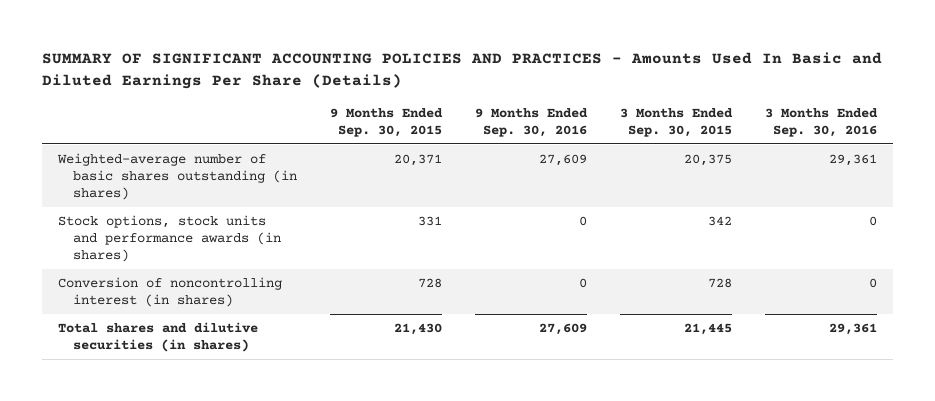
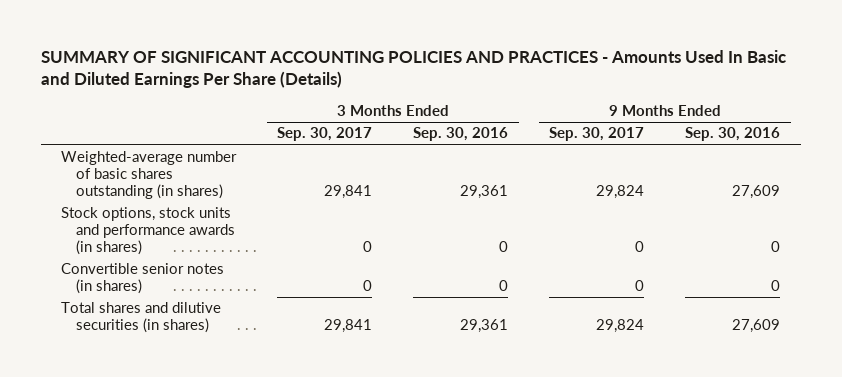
- | 9 Months Ended Sep. 30, 2015 | 9 Months Ended Sep. 30, 2016 | 3 Months Ended Sep. 30, 2015 | 3 Months Ended Sep. 30, 2016
+ | 3 Months Ended Sep. 30, 2017 | 3 Months Ended Sep. 30, 2016 | 9 Months Ended Sep. 30, 2017 | 9 Months Ended Sep. 30, 2016
- Conversion of noncontrolling interest (in shares) | 728 | 0 | 728 | 0
+ Convertible senior notes (in shares) | 0 | 0 | 0 | 0

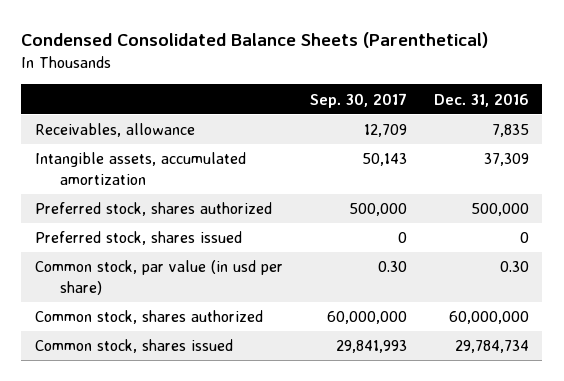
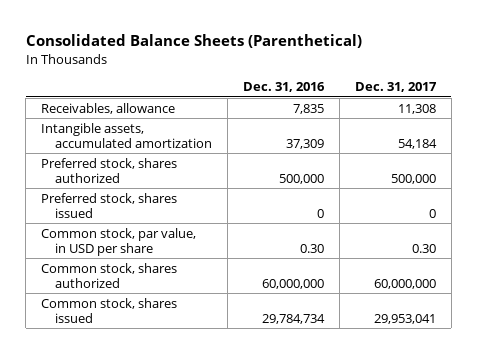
- Condensed Consolidated Balance Sheets (Parenthetical)
+ Consolidated Balance Sheets (Parenthetical)
- | Sep. 30, 2017 | Dec. 31, 2016
+ | Dec. 31, 2016 | Dec. 31, 2017
- Common stock, par value (in usd per share) | 0.30 | 0.30
+ Common stock, par value, in USD per share | 0.30 | 0.30

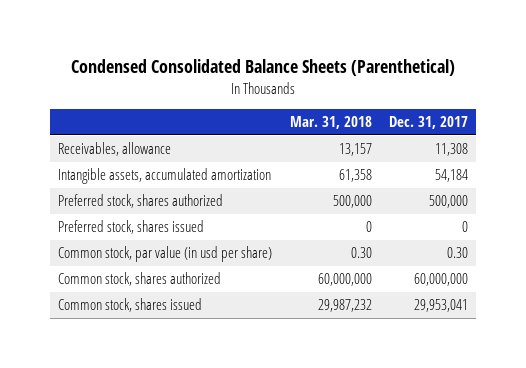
- Consolidated Balance Sheets (Parenthetical)
+ Condensed Consolidated Balance Sheets (Parenthetical)
- | Dec. 31, 2016 | Dec. 31, 2017
+ | Mar. 31, 2018 | Dec. 31, 2017
- Common stock, par value, in USD per share | 0.30 | 0.30
+ Common stock, par value (in usd per share) | 0.30 | 0.30

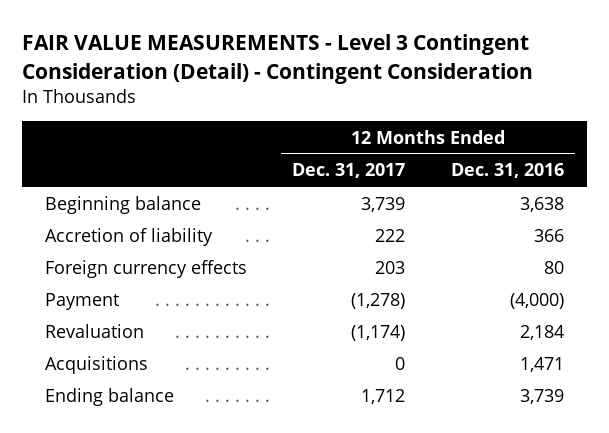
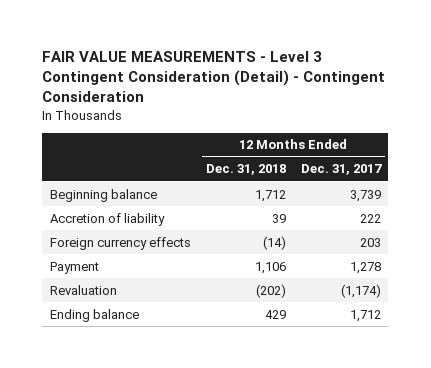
- | 12 Months Ended Dec. 31, 2017 | 12 Months Ended Dec. 31, 2016
+ | 12 Months Ended Dec. 31, 2018 | 12 Months Ended Dec. 31, 2017
- Payment | (1,278) | (4,000)
+ Payment | 1,106 | 1,278
- Acquisitions | 0 | 1,471

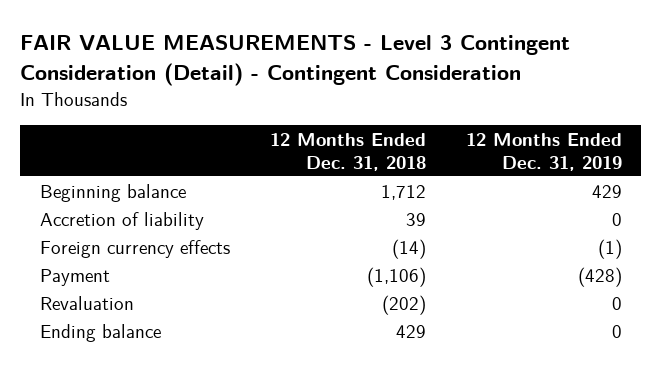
- | 12 Months Ended Dec. 31, 2018 | 12 Months Ended Dec. 31, 2017
+ | 12 Months Ended Dec. 31, 2018 | 12 Months Ended Dec. 31, 2019
- Payment | 1,106 | 1,278
+ Payment | (1,106) | (428)

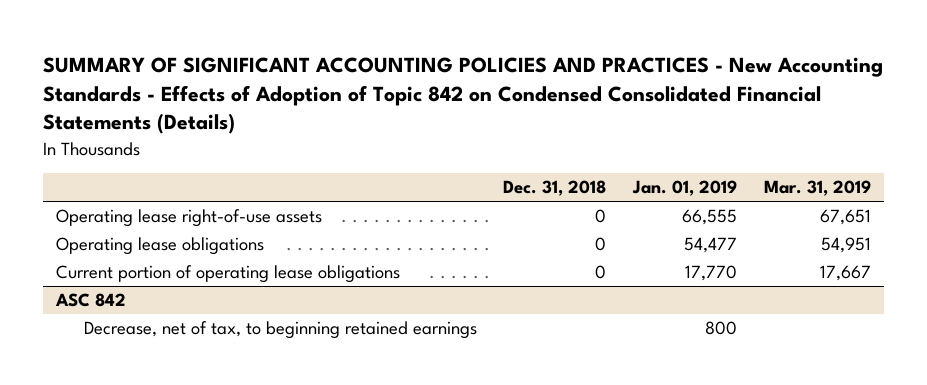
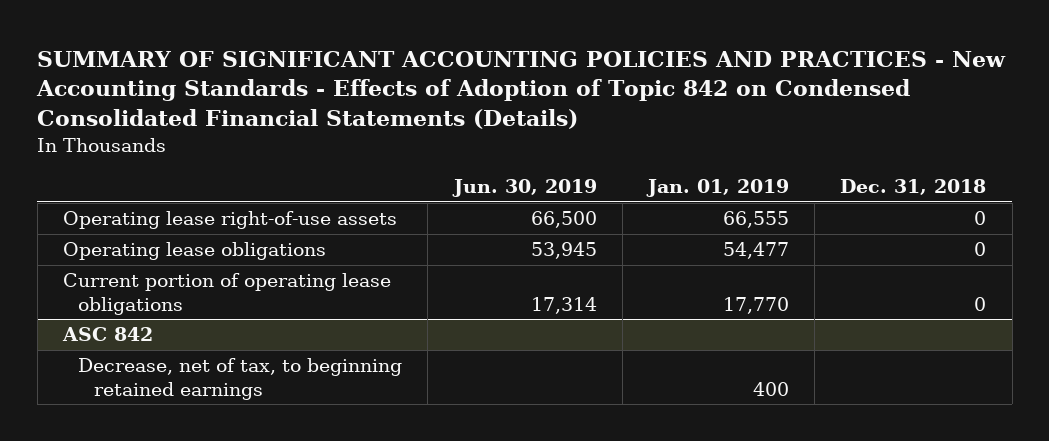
- | Dec. 31, 2018 | Jan. 01, 2019 | Mar. 31, 2019
+ | Jun. 30, 2019 | Jan. 01, 2019 | Dec. 31, 2018
@ ASC 842
- Decrease, net of tax, to beginning retained earnings | | 800 |
+ Decrease, net of tax, to beginning retained earnings | | 400 |

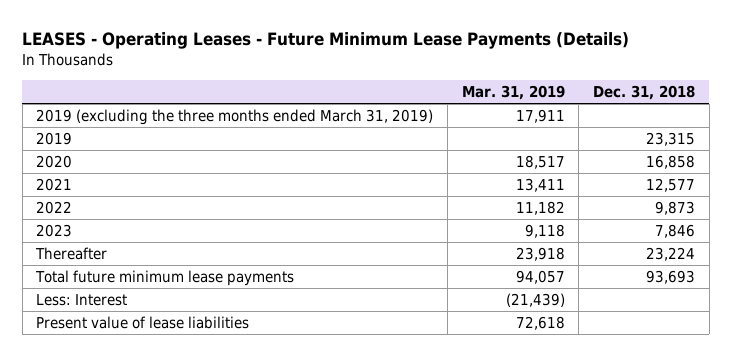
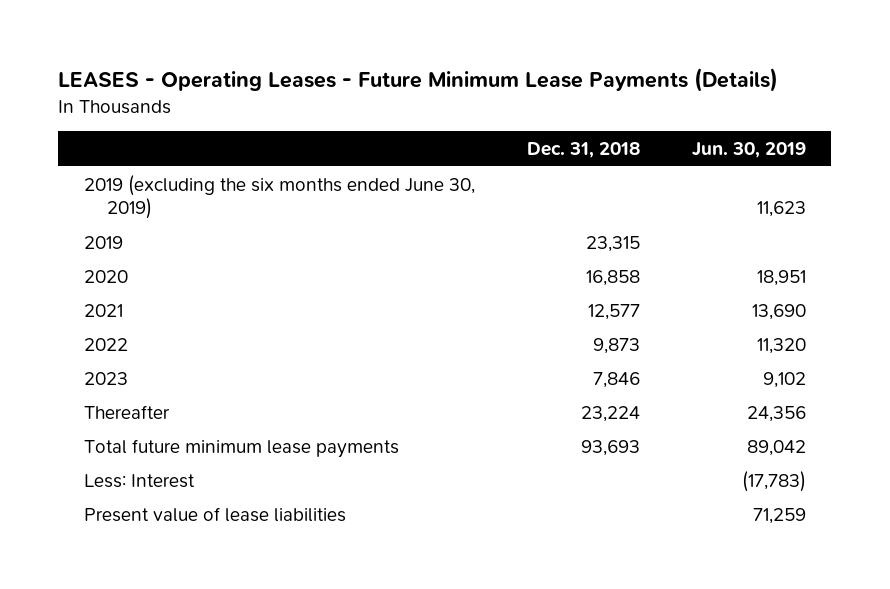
- | Mar. 31, 2019 | Dec. 31, 2018
+ | Dec. 31, 2018 | Jun. 30, 2019
- 2019 (excluding the three months ended March 31, 2019) | 17,911 |
+ 2019 (excluding the six months ended June 30, 2019) | | 11,623

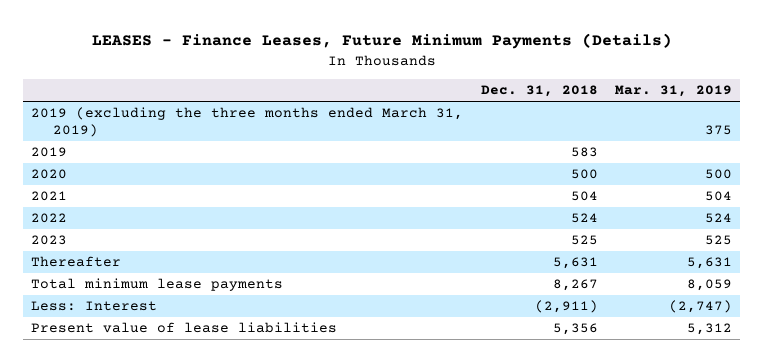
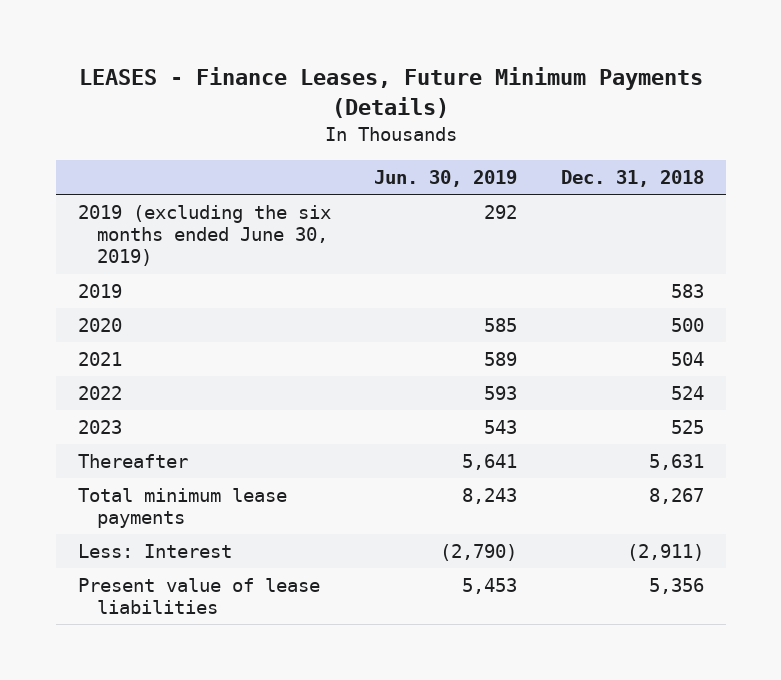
- | Dec. 31, 2018 | Mar. 31, 2019
+ | Jun. 30, 2019 | Dec. 31, 2018
- 2019 (excluding the three months ended March 31, 2019) | | 375
+ 2019 (excluding the six months ended June 30, 2019) | 292 |

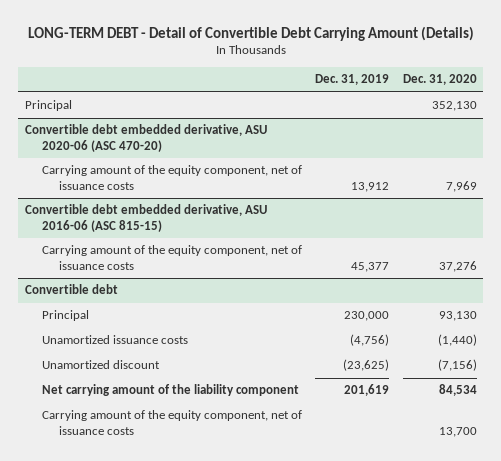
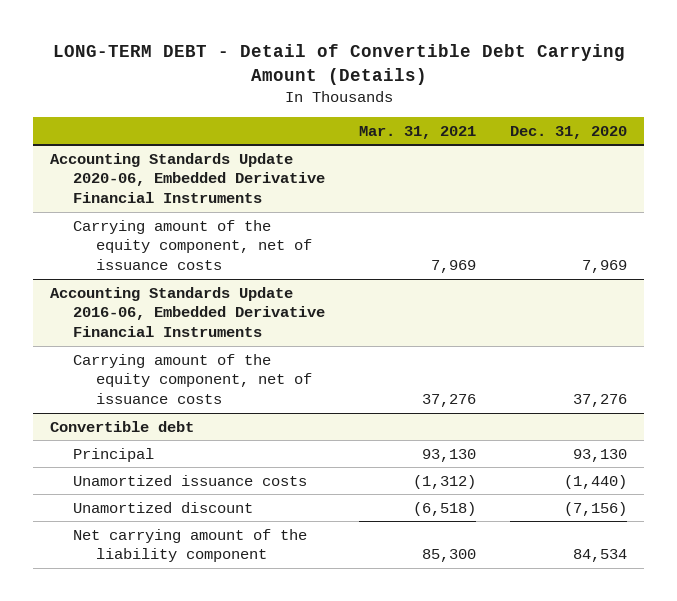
- | Dec. 31, 2019 | Dec. 31, 2020
+ | Mar. 31, 2021 | Dec. 31, 2020
- Principal | | 352,130
- Convertible debt embedded derivative, ASU 2020-06 (ASC 470-20)
+ Accounting Standards Update 2020-06, Embedded Derivative Financial Instruments
- Convertible debt embedded derivative, ASU 2016-06 (ASC 815-15)
+ Accounting Standards Update 2016-06, Embedded Derivative Financial Instruments
@ Convertible debt
- Carrying amount of the equity component, net of issuance costs | | 13,700

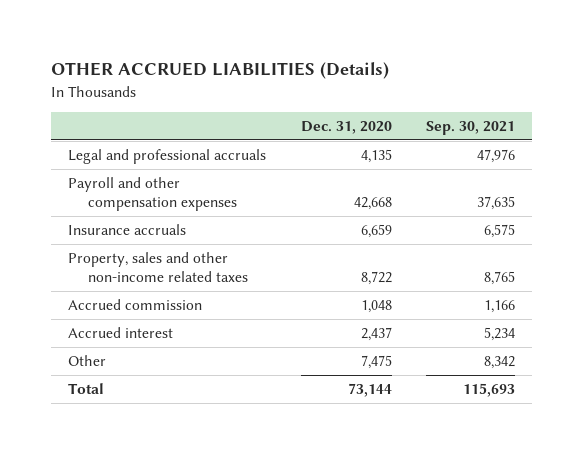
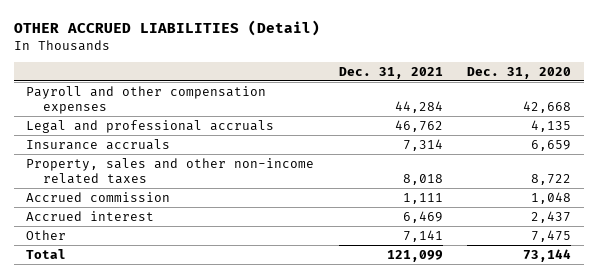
- OTHER ACCRUED LIABILITIES (Details)
+ OTHER ACCRUED LIABILITIES (Detail)
- | Dec. 31, 2020 | Sep. 30, 2021
+ | Dec. 31, 2021 | Dec. 31, 2020
moved down: Legal and professional accruals | 46,762 | 4,135

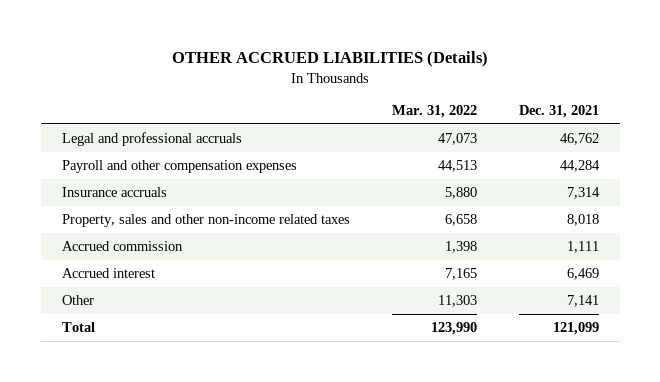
- OTHER ACCRUED LIABILITIES (Detail)
+ OTHER ACCRUED LIABILITIES (Details)
- | Dec. 31, 2021 | Dec. 31, 2020
+ | Mar. 31, 2022 | Dec. 31, 2021
moved down: Payroll and other compensation expenses | 44,513 | 44,284

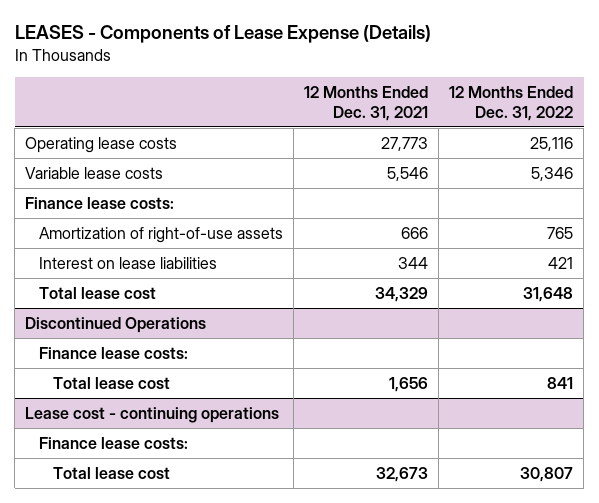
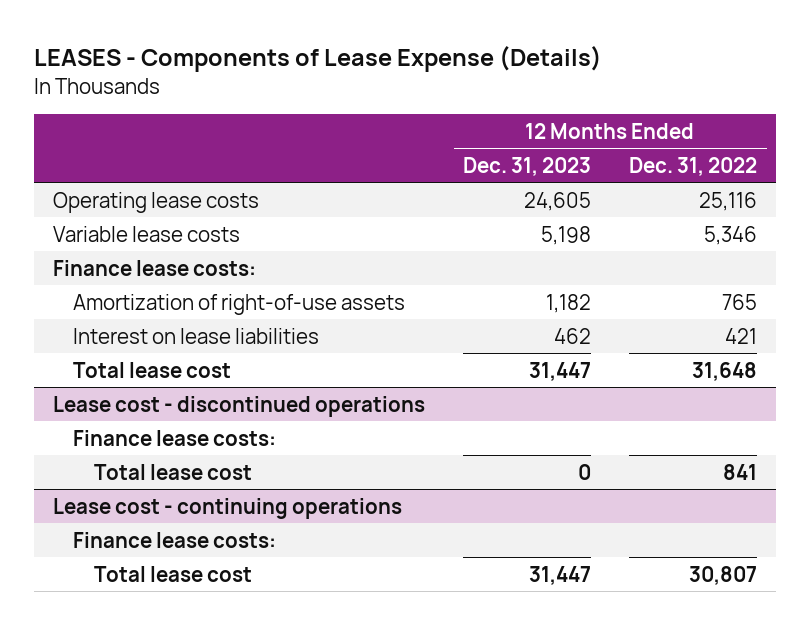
- | 12 Months Ended Dec. 31, 2021 | 12 Months Ended Dec. 31, 2022
+ | 12 Months Ended Dec. 31, 2023 | 12 Months Ended Dec. 31, 2022
- Discontinued Operations
+ Lease cost - discontinued operations

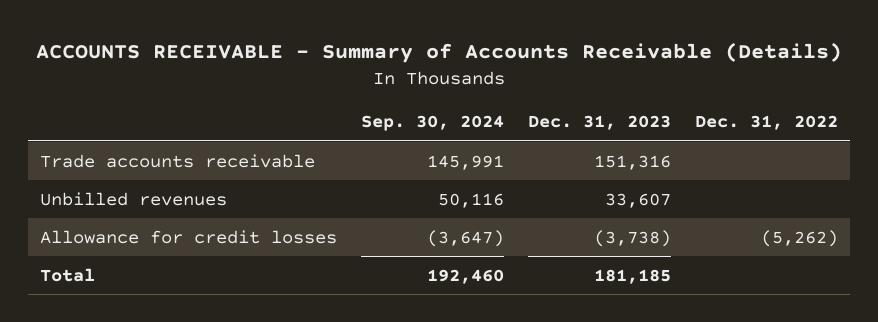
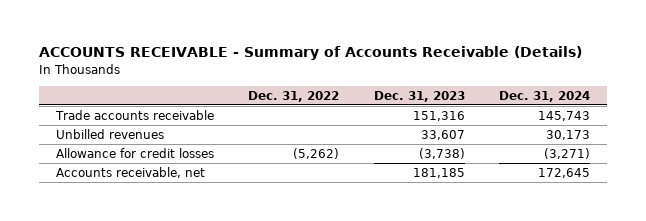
- | Sep. 30, 2024 | Dec. 31, 2023 | Dec. 31, 2022
+ | Dec. 31, 2022 | Dec. 31, 2023 | Dec. 31, 2024
- Total | 192,460 | 181,185 |
+ Accounts receivable, net | | 181,185 | 172,645

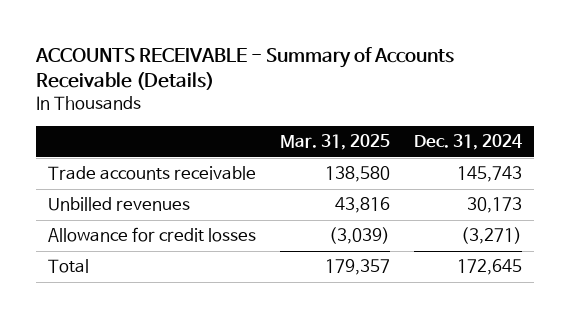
- | Dec. 31, 2022 | Dec. 31, 2023 | Dec. 31, 2024
+ | Mar. 31, 2025 | Dec. 31, 2024
- Accounts receivable, net | | 181,185 | 172,645
+ Total | 179,357 | 172,645

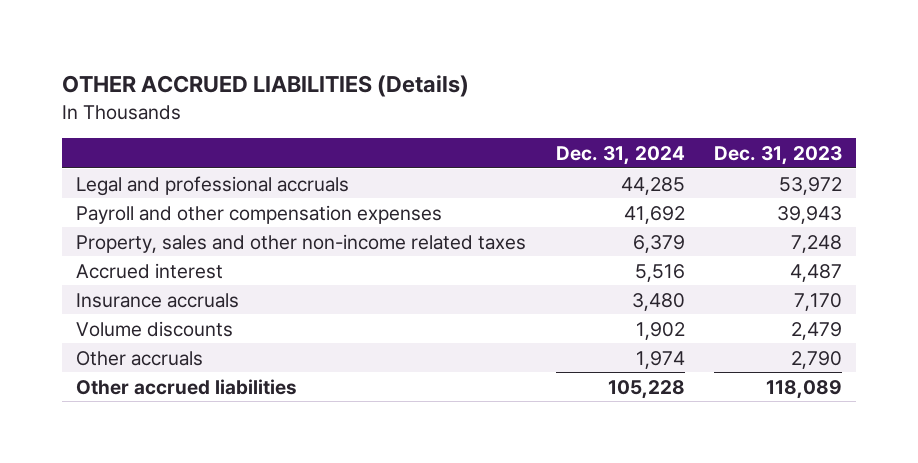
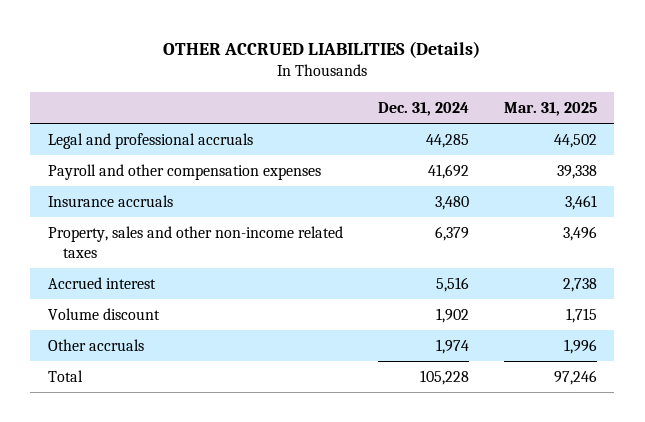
- | Dec. 31, 2024 | Dec. 31, 2023
+ | Dec. 31, 2024 | Mar. 31, 2025
moved up: Insurance accruals | 3,480 | 3,461
- Volume discounts | 1,902 | 2,479
+ Volume discount | 1,902 | 1,715
- Other accrued liabilities | 105,228 | 118,089
+ Total | 105,228 | 97,246

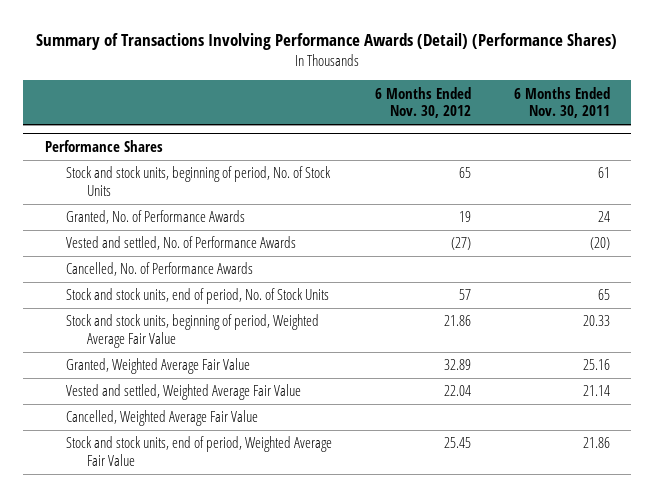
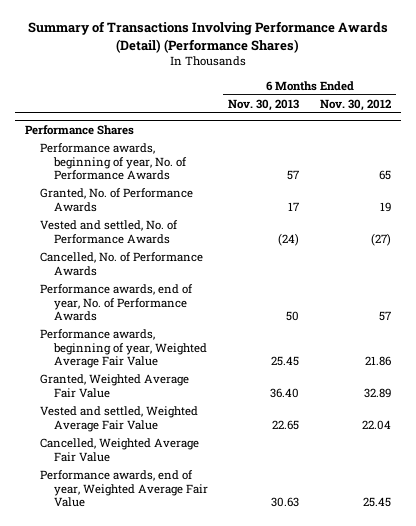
- | 6 Months Ended Nov. 30, 2012 | 6 Months Ended Nov. 30, 2011
+ | 6 Months Ended Nov. 30, 2013 | 6 Months Ended Nov. 30, 2012
@ Performance Shares
- Stock and stock units, beginning of period, No. of Stock Units | 65 | 61
+ Performance awards, beginning of year, No. of Performance Awards | 57 | 65
- Stock and stock units, end of period, No. of Stock Units | 57 | 65
- Stock and stock units, beginning of period, Weighted Average Fair Value | 21.86 | 20.33
+ Performance awards, end of year, No. of Performance Awards | 50 | 57
+ Performance awards, beginning of year, Weighted Average Fair Value | 25.45 | 21.86
- Stock and stock units, end of period, Weighted Average Fair Value | 25.45 | 21.86
+ Performance awards, end of year, Weighted Average Fair Value | 30.63 | 25.45

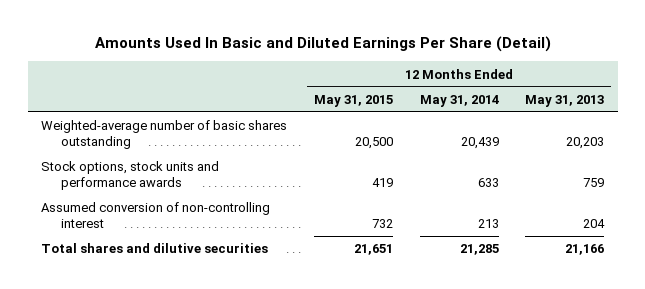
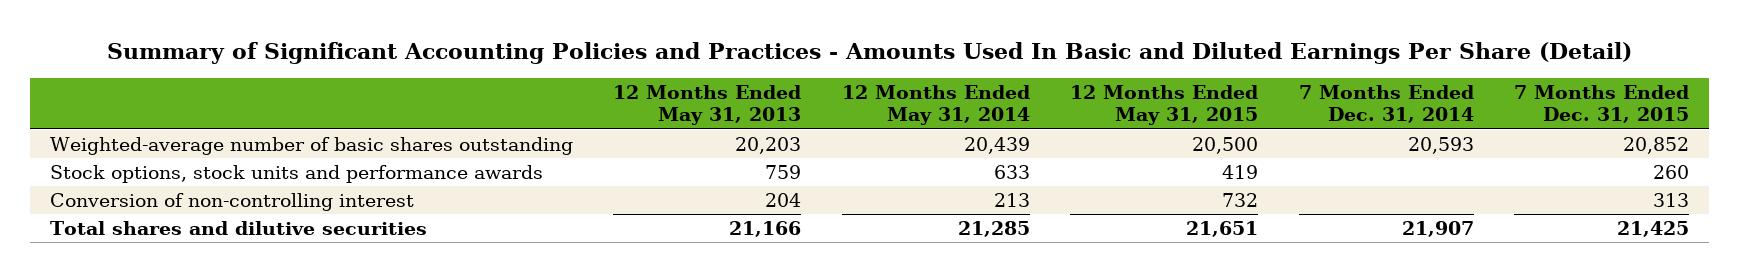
- Amounts Used In Basic and Diluted Earnings Per Share (Detail)
+ Summary of Significant Accounting Policies and Practices - Amounts Used In Basic and Diluted Earnings Per Share (Detail)
- | 12 Months Ended May 31, 2015 | 12 Months Ended May 31, 2014 | 12 Months Ended May 31, 2013
+ | 12 Months Ended May 31, 2013 | 12 Months Ended May 31, 2014 | 12 Months Ended May 31, 2015 | 7 Months Ended Dec. 31, 2014 | 7 Months Ended Dec. 31, 2015
- Assumed conversion of non-controlling interest | 732 | 213 | 204
+ Conversion of non-controlling interest | 204 | 213 | 732 | | 313

